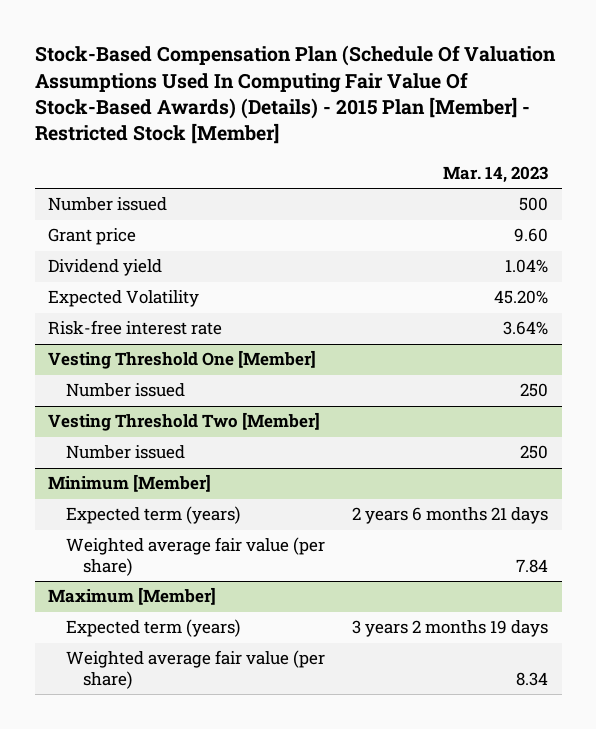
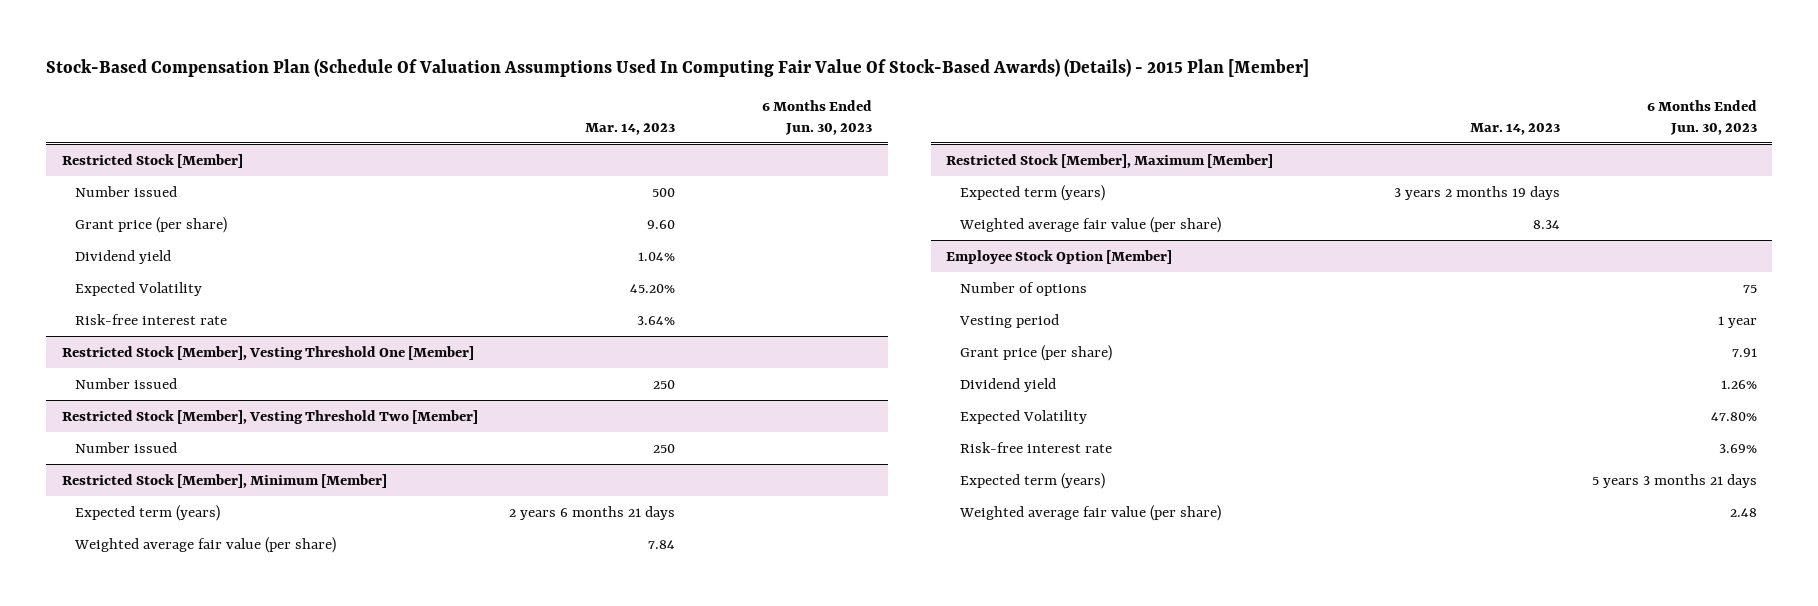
- Stock-Based Compensation Plan (Schedule Of Valuation Assumptions Used In Computing Fair Value Of Stock-Based Awards) (Details) - 2015 Plan [Member] - Restricted Stock [Member]
+ Stock-Based Compensation Plan (Schedule Of Valuation Assumptions Used In Computing Fair Value Of Stock-Based Awards) (Details) - 2015 Plan [Member]
- | Mar. 14, 2023
+ | Mar. 14, 2023 | 6 Months Ended Jun. 30, 2023
+ Restricted Stock [Member]
- Grant price | 9.60
+ Grant price (per share) | 9.60 |
- Vesting Threshold One [Member]
+ Restricted Stock [Member], Vesting Threshold One [Member]
- Vesting Threshold Two [Member]
+ Restricted Stock [Member], Vesting Threshold Two [Member]
- Minimum [Member]
+ Restricted Stock [Member], Minimum [Member]
- Maximum [Member]
+ Restricted Stock [Member], Maximum [Member]
+ Employee Stock Option [Member]
+ Number of options | | 75
+ Vesting period | | 1 year
+ Grant price (per share) | | 7.91
+ Dividend yield | | 1.26%
+ Expected Volatility | | 47.80%
+ Risk-free interest rate | | 3.69%
+ Expected term (years) | | 5 years 3 months 21 days
+ Weighted average fair value (per share) | | 2.48

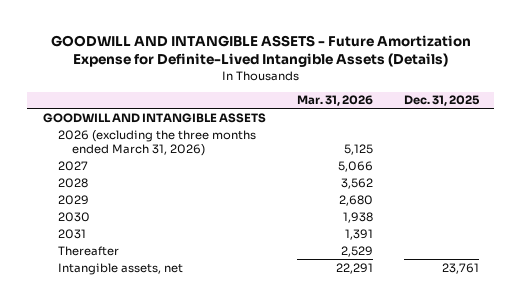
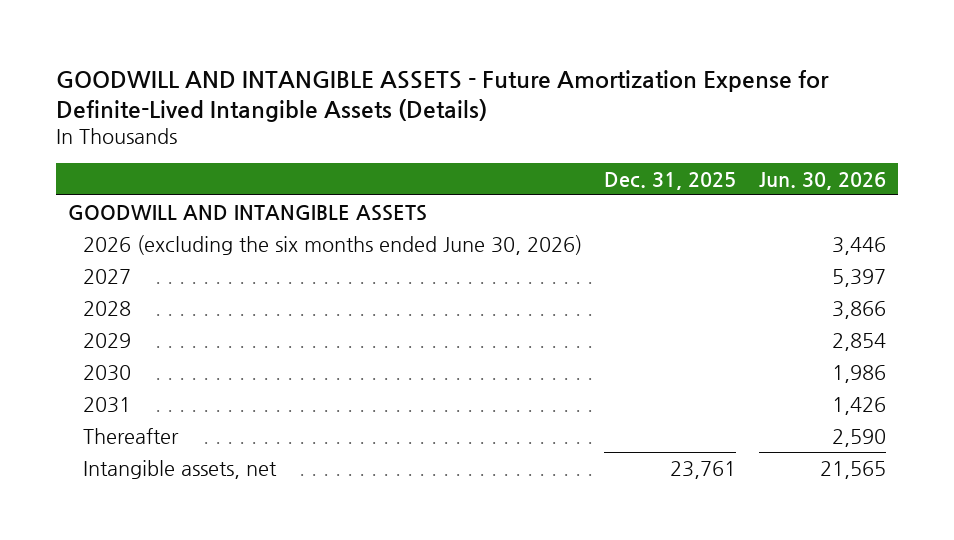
- | Mar. 31, 2026 | Dec. 31, 2025
+ | Dec. 31, 2025 | Jun. 30, 2026
- 2026 (excluding the three months ended March 31, 2026) | 5,125 |
+ 2026 (excluding the six months ended June 30, 2026) | | 3,446

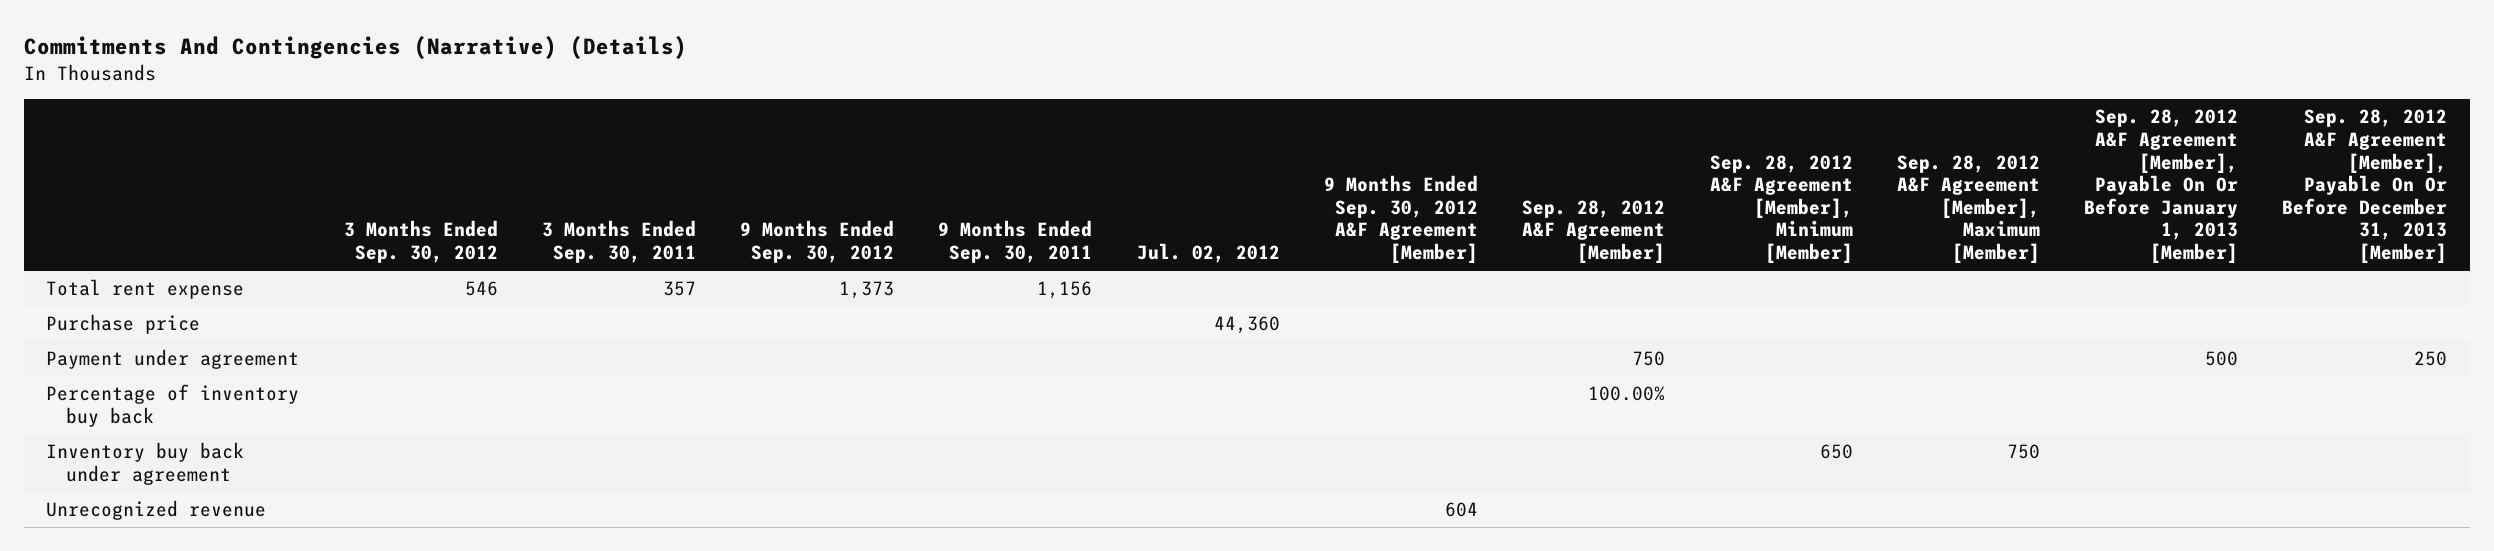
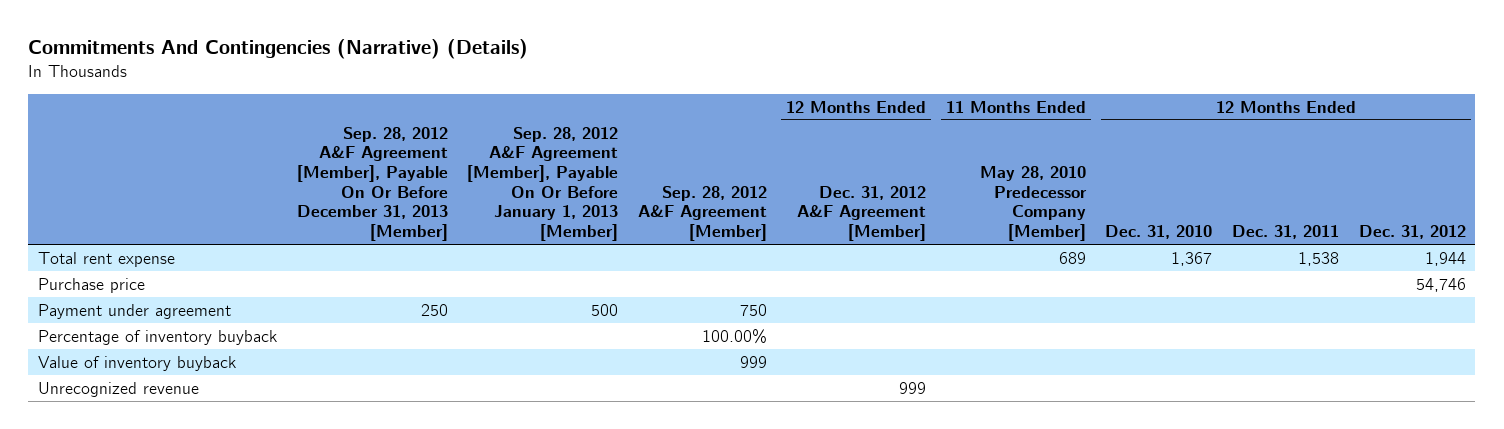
- | 3 Months Ended Sep. 30, 2012 | 3 Months Ended Sep. 30, 2011 | 9 Months Ended Sep. 30, 2012 | 9 Months Ended Sep. 30, 2011 | Jul. 02, 2012 | 9 Months Ended Sep. 30, 2012 A&F Agreement [Member] | Sep. 28, 2012 A&F Agreement [Member] | Sep. 28, 2012 A&F Agreement [Member], Minimum [Member] | Sep. 28, 2012 A&F Agreement [Member], Maximum [Member] | Sep. 28, 2012 A&F Agreement [Member], Payable On Or Before January 1, 2013 [Member] | Sep. 28, 2012 A&F Agreement [Member], Payable On Or Before December 31, 2013 [Member]
+ | Sep. 28, 2012 A&F Agreement [Member], Payable On Or Before December 31, 2013 [Member] | Sep. 28, 2012 A&F Agreement [Member], Payable On Or Before January 1, 2013 [Member] | Sep. 28, 2012 A&F Agreement [Member] | 12 Months Ended Dec. 31, 2012 A&F Agreement [Member] | 11 Months Ended May 28, 2010 Predecessor Company [Member] | 12 Months Ended Dec. 31, 2010 | 12 Months Ended Dec. 31, 2011 | 12 Months Ended Dec. 31, 2012
- Percentage of inventory buy back | | | | | | | 100.00% | | | |
- Inventory buy back under agreement | | | | | | | | 650 | 750 | |
+ Percentage of inventory buyback | | | 100.00% | | | | |
+ Value of inventory buyback | | | 999 | | | | |

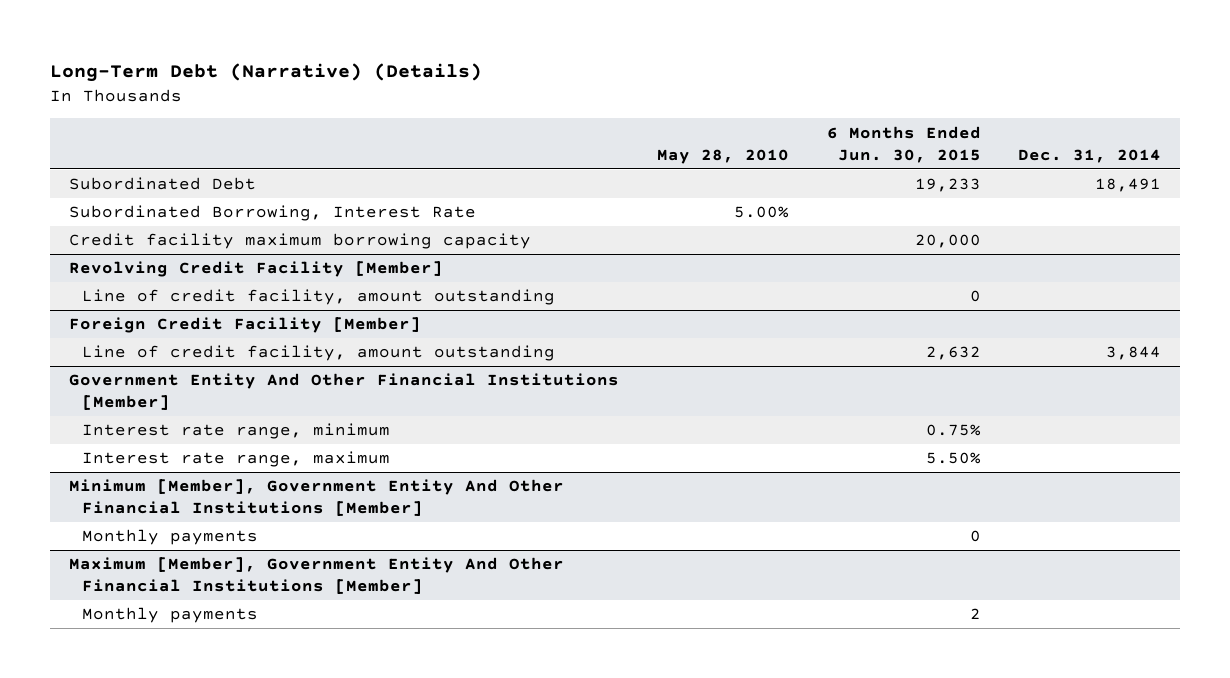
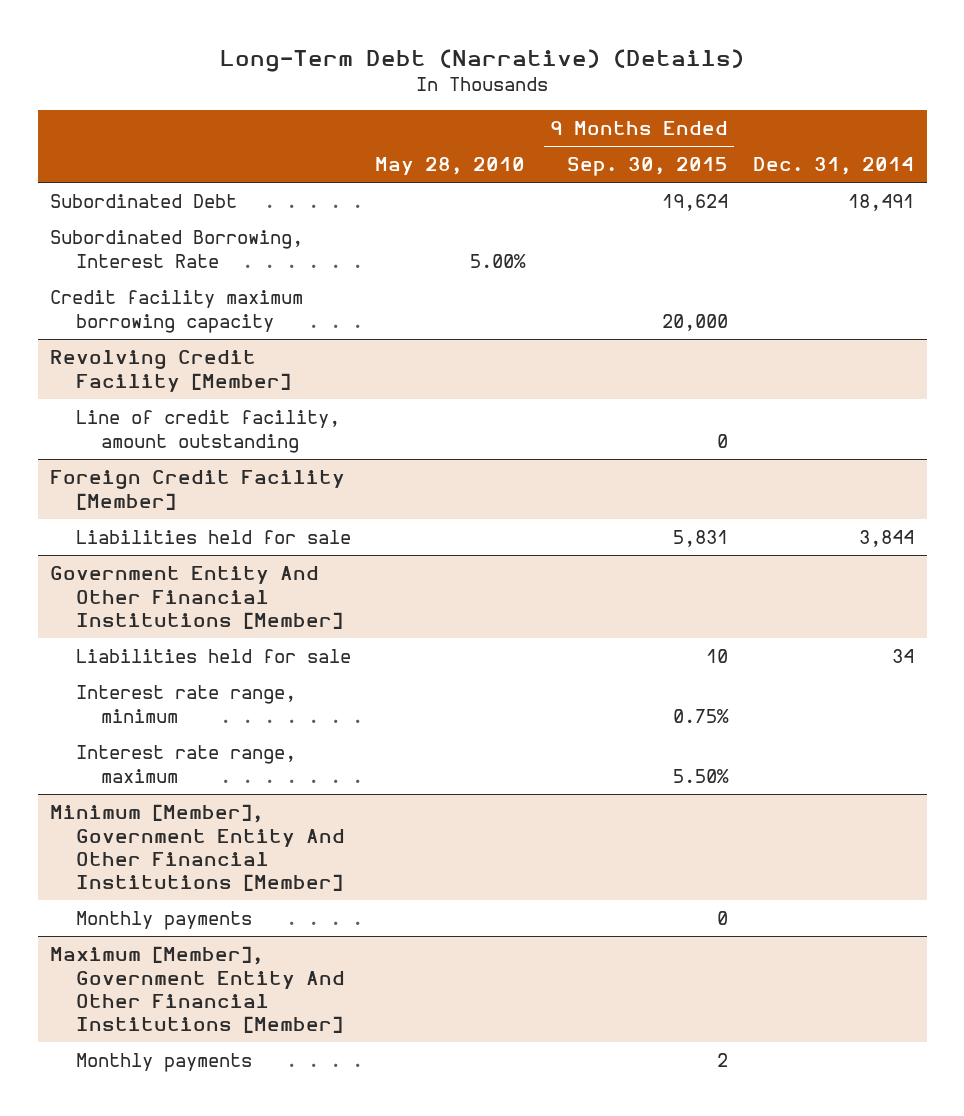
- | May 28, 2010 | 6 Months Ended Jun. 30, 2015 | Dec. 31, 2014
+ | May 28, 2010 | 9 Months Ended Sep. 30, 2015 | Dec. 31, 2014
@ Foreign Credit Facility [Member]
- Line of credit facility, amount outstanding | | 2,632 | 3,844
+ Liabilities held for sale | | 5,831 | 3,844
@ Government Entity And Other Financial Institutions [Member]
+ Liabilities held for sale | | 10 | 34

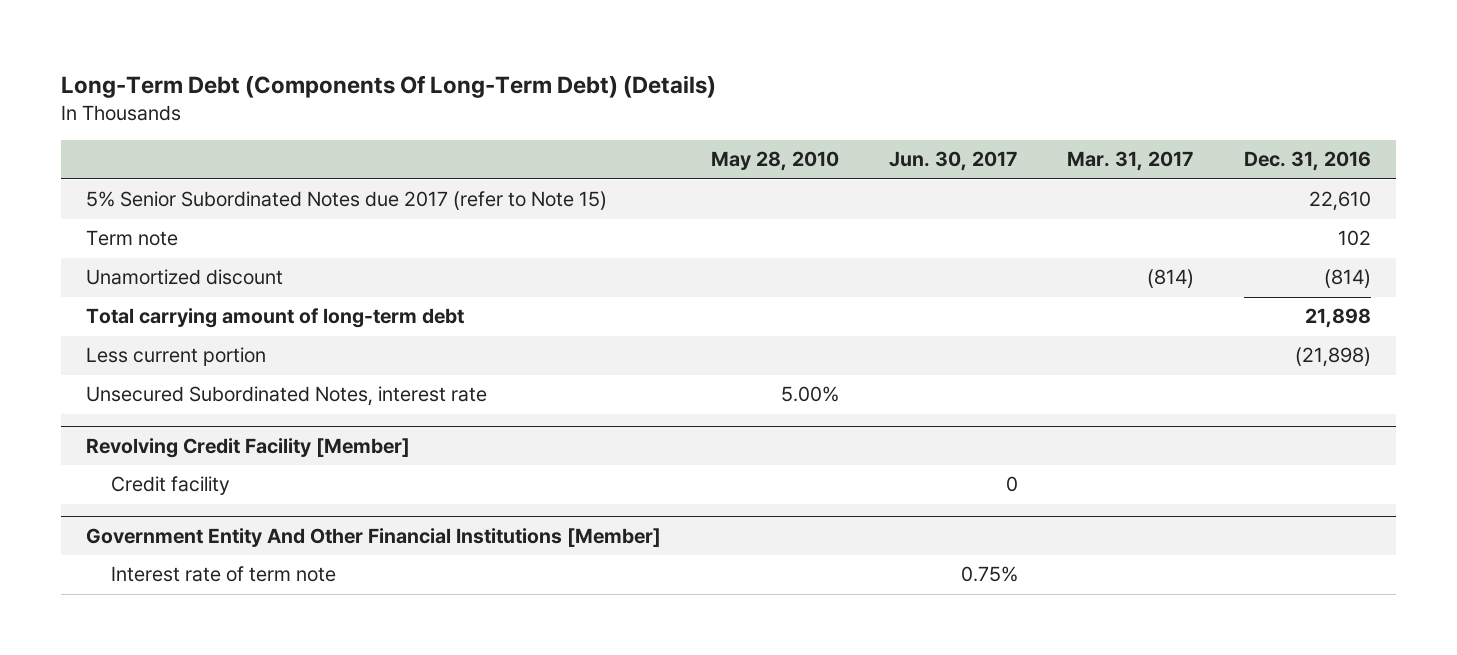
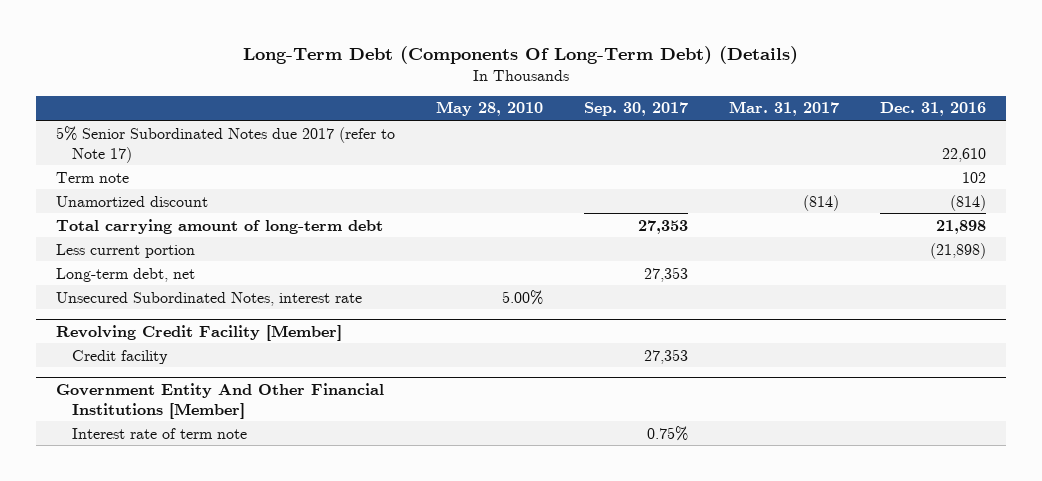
- | May 28, 2010 | Jun. 30, 2017 | Mar. 31, 2017 | Dec. 31, 2016
+ | May 28, 2010 | Sep. 30, 2017 | Mar. 31, 2017 | Dec. 31, 2016
- 5% Senior Subordinated Notes due 2017 (refer to Note 15) | | | | 22,610
+ 5% Senior Subordinated Notes due 2017 (refer to Note 17) | | | | 22,610
+ Long-term debt, net | | 27,353 | |

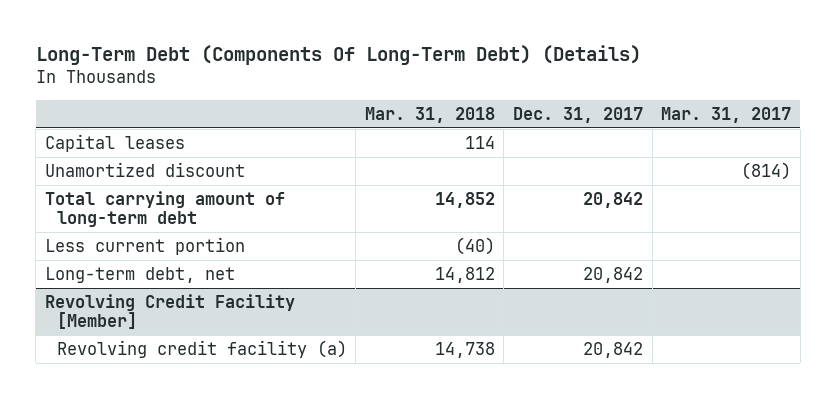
- | May 28, 2010 | Sep. 30, 2017 | Mar. 31, 2017 | Dec. 31, 2016
+ | Mar. 31, 2018 | Dec. 31, 2017 | Mar. 31, 2017
- 5% Senior Subordinated Notes due 2017 (refer to Note 17) | | | | 22,610
- Term note | | | | 102
+ Capital leases | 114 | |
- Unsecured Subordinated Notes, interest rate | 5.00% | | |
@ Revolving Credit Facility [Member]
- Credit facility | | 27,353 | |
- Government Entity And Other Financial Institutions [Member]
- Interest rate of term note | | 0.75% | |
@ Revolving Credit Facility [Member]
+ Revolving credit facility (a) | 14,738 | 20,842 |

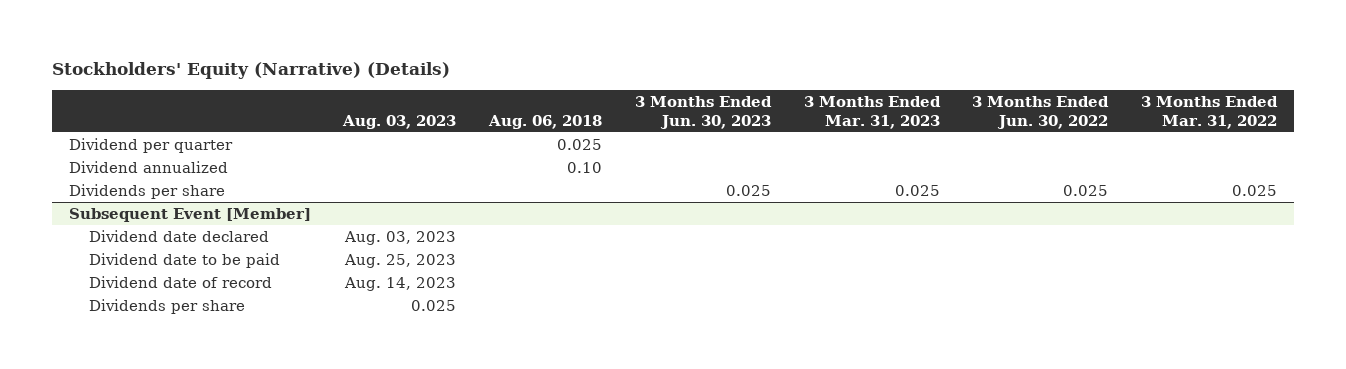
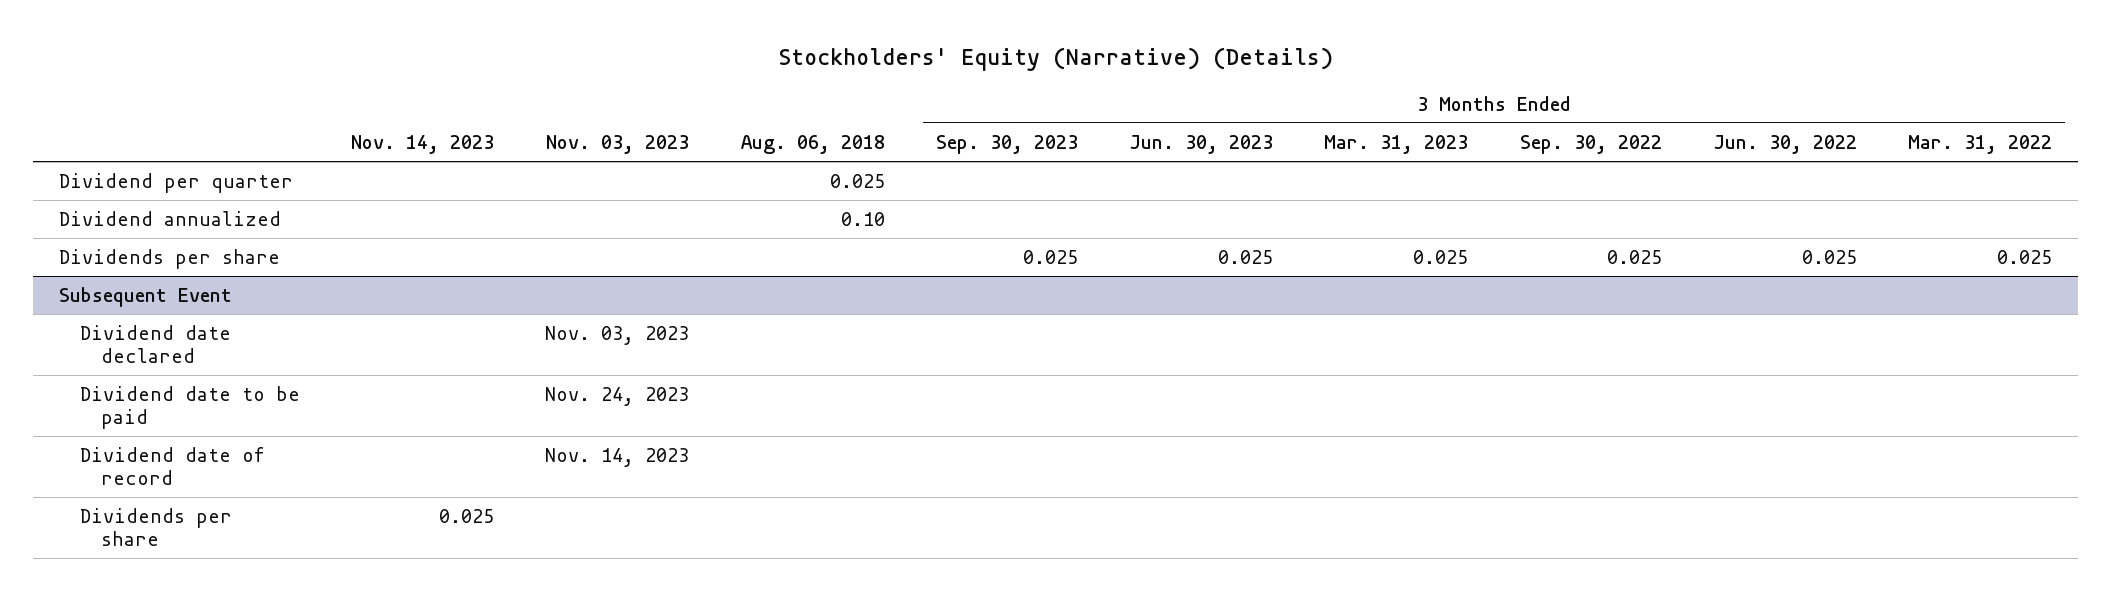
- | Aug. 03, 2023 | Aug. 06, 2018 | 3 Months Ended Jun. 30, 2023 | 3 Months Ended Mar. 31, 2023 | 3 Months Ended Jun. 30, 2022 | 3 Months Ended Mar. 31, 2022
+ | Nov. 14, 2023 | Nov. 03, 2023 | Aug. 06, 2018 | 3 Months Ended Sep. 30, 2023 | 3 Months Ended Jun. 30, 2023 | 3 Months Ended Mar. 31, 2023 | 3 Months Ended Sep. 30, 2022 | 3 Months Ended Jun. 30, 2022 | 3 Months Ended Mar. 31, 2022
- Subsequent Event [Member]
+ Subsequent Event

